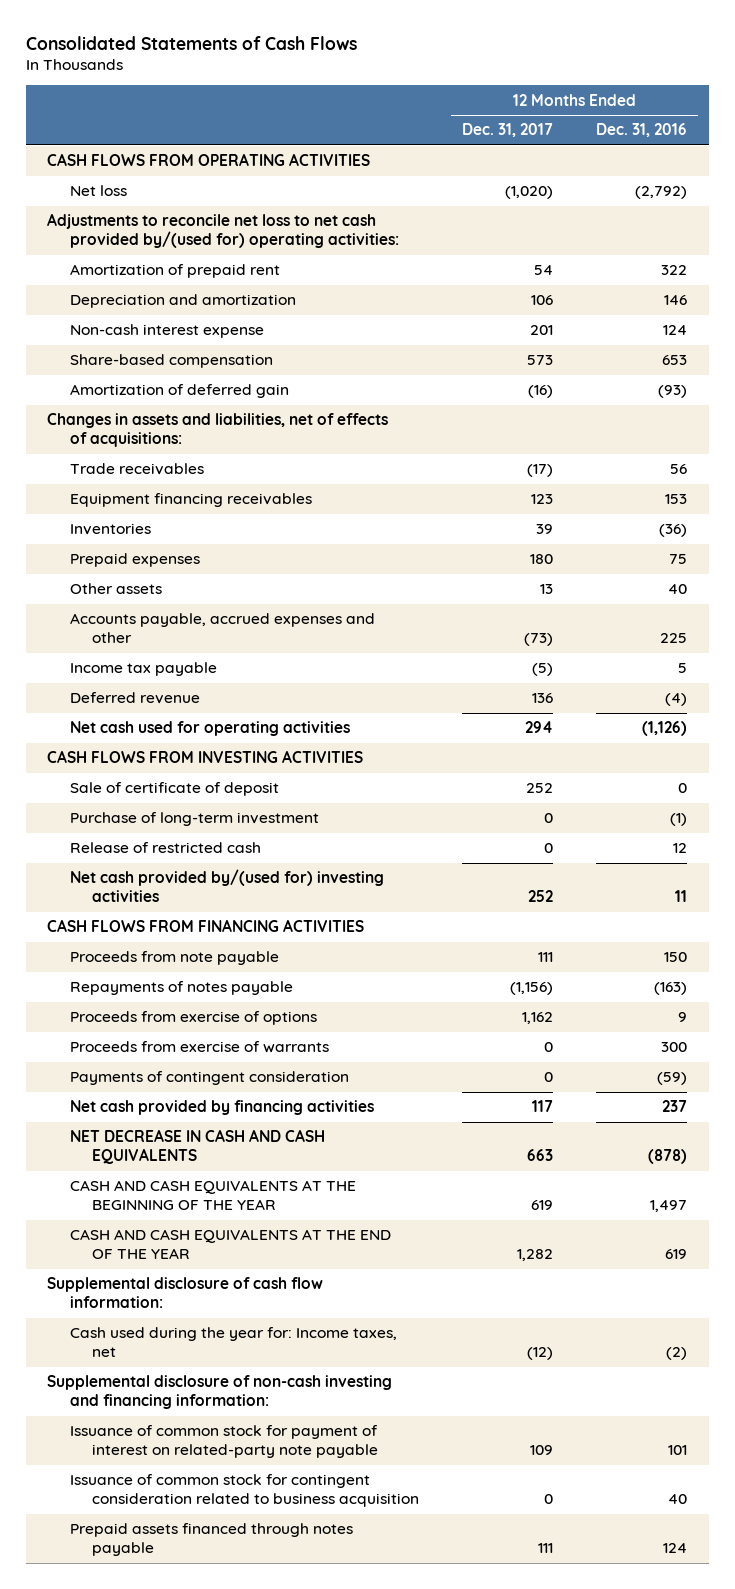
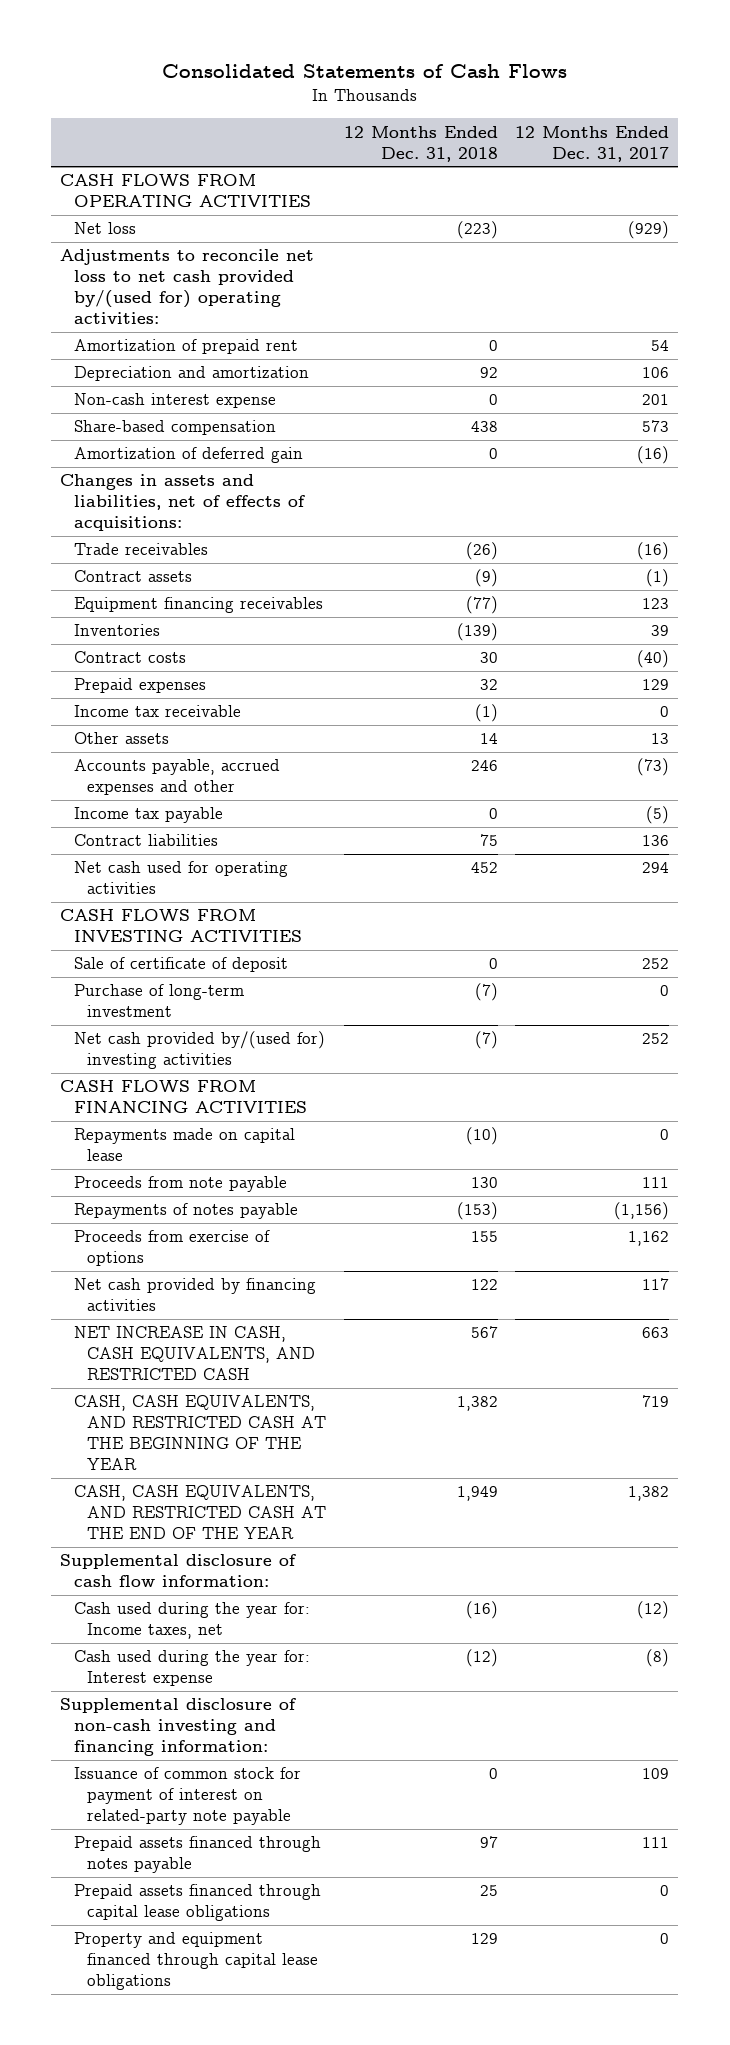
- | 12 Months Ended Dec. 31, 2017 | 12 Months Ended Dec. 31, 2016
+ | 12 Months Ended Dec. 31, 2018 | 12 Months Ended Dec. 31, 2017
- Net loss | (1,020) | (2,792)
+ Net loss | (223) | (929)
- Trade receivables | (17) | 56
+ Trade receivables | (26) | (16)
+ Contract assets | (9) | (1)
- Prepaid expenses | 180 | 75
+ Contract costs | 30 | (40)
+ Prepaid expenses | 32 | 129
+ Income tax receivable | (1) | 0
- Deferred revenue | 136 | (4)
+ Contract liabilities | 75 | 136
- Release of restricted cash | 0 | 12
+ Repayments made on capital lease | (10) | 0
- Proceeds from exercise of warrants | 0 | 300
- Payments of contingent consideration | 0 | (59)
- NET DECREASE IN CASH AND CASH EQUIVALENTS | 663 | (878)
- CASH AND CASH EQUIVALENTS AT THE BEGINNING OF THE YEAR | 619 | 1,497
- CASH AND CASH EQUIVALENTS AT THE END OF THE YEAR | 1,282 | 619
+ NET INCREASE IN CASH, CASH EQUIVALENTS, AND RESTRICTED CASH | 567 | 663
+ CASH, CASH EQUIVALENTS, AND RESTRICTED CASH AT THE BEGINNING OF THE YEAR | 1,382 | 719
+ CASH, CASH EQUIVALENTS, AND RESTRICTED CASH AT THE END OF THE YEAR | 1,949 | 1,382
+ Cash used during the year for: Interest expense | (12) | (8)
- Issuance of common stock for contingent consideration related to business acquisition | 0 | 40
+ Prepaid assets financed through capital lease obligations | 25 | 0
+ Property and equipment financed through capital lease obligations | 129 | 0

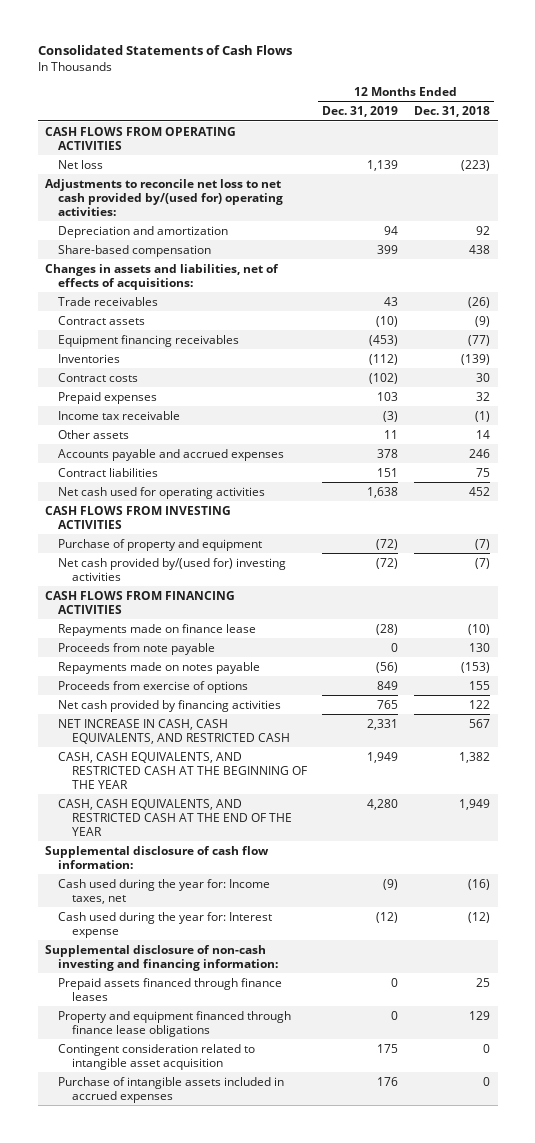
- | 12 Months Ended Dec. 31, 2018 | 12 Months Ended Dec. 31, 2017
+ | 12 Months Ended Dec. 31, 2019 | 12 Months Ended Dec. 31, 2018
- Amortization of prepaid rent | 0 | 54
- Non-cash interest expense | 0 | 201
- Amortization of deferred gain | 0 | (16)
- Accounts payable, accrued expenses and other | 246 | (73)
- Income tax payable | 0 | (5)
+ Accounts payable and accrued expenses | 378 | 246
- Sale of certificate of deposit | 0 | 252
- Purchase of long-term investment | (7) | 0
+ Purchase of property and equipment | (72) | (7)
- Repayments made on capital lease | (10) | 0
+ Repayments made on finance lease | (28) | (10)
- Repayments of notes payable | (153) | (1,156)
+ Repayments made on notes payable | (56) | (153)
- Issuance of common stock for payment of interest on related-party note payable | 0 | 109
- Prepaid assets financed through notes payable | 97 | 111
- Prepaid assets financed through capital lease obligations | 25 | 0
- Property and equipment financed through capital lease obligations | 129 | 0
+ Prepaid assets financed through finance leases | 0 | 25
+ Property and equipment financed through finance lease obligations | 0 | 129
+ Contingent consideration related to intangible asset acquisition | 175 | 0
+ Purchase of intangible assets included in accrued expenses | 176 | 0

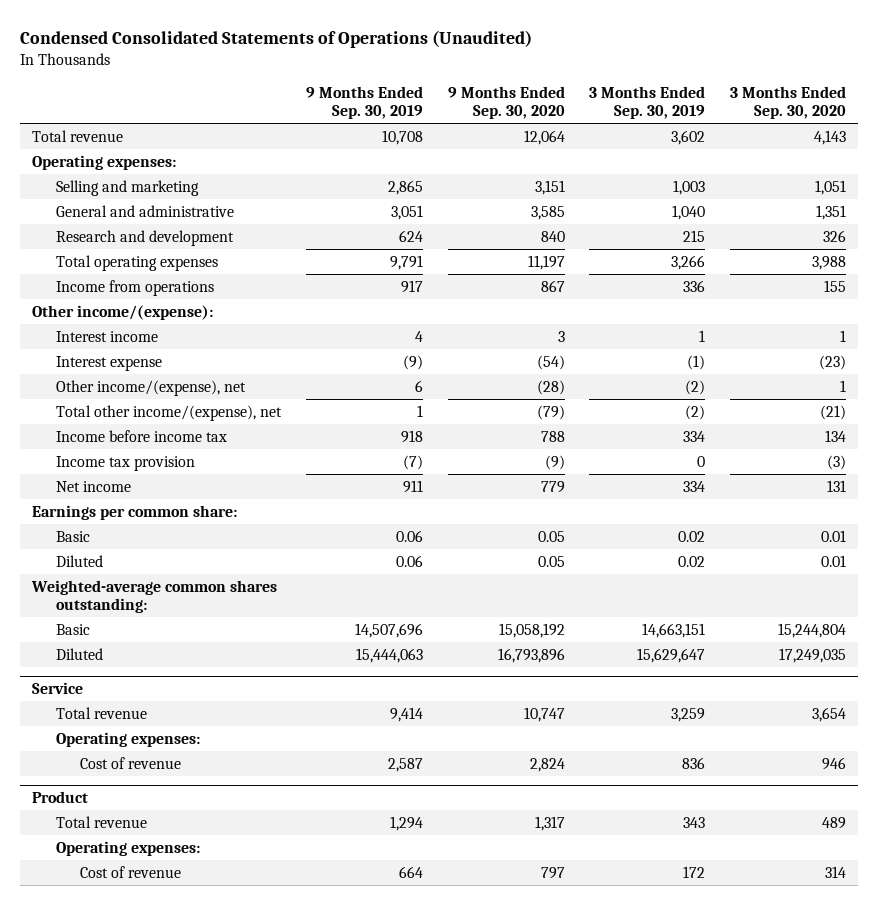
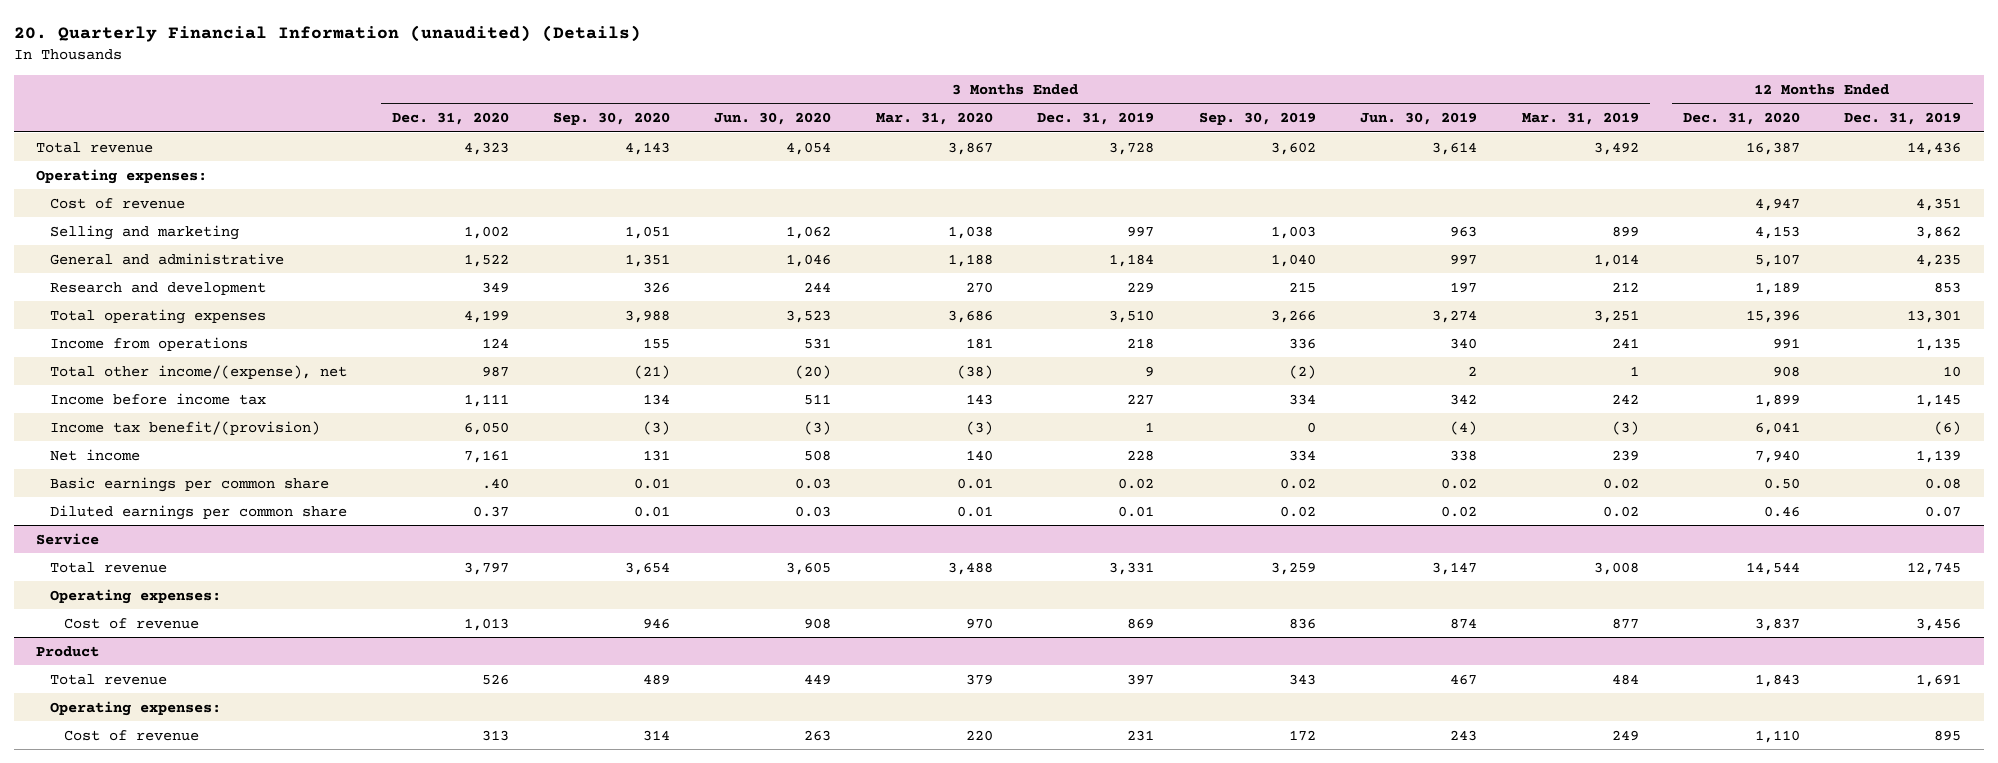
- Condensed Consolidated Statements of Operations (Unaudited)
+ 20. Quarterly Financial Information (unaudited) (Details)
- | 9 Months Ended Sep. 30, 2019 | 9 Months Ended Sep. 30, 2020 | 3 Months Ended Sep. 30, 2019 | 3 Months Ended Sep. 30, 2020
+ | 3 Months Ended Dec. 31, 2020 | 3 Months Ended Sep. 30, 2020 | 3 Months Ended Jun. 30, 2020 | 3 Months Ended Mar. 31, 2020 | 3 Months Ended Dec. 31, 2019 | 3 Months Ended Sep. 30, 2019 | 3 Months Ended Jun. 30, 2019 | 3 Months Ended Mar. 31, 2019 | 12 Months Ended Dec. 31, 2020 | 12 Months Ended Dec. 31, 2019
+ Cost of revenue | | | | | | | | | 4,947 | 4,351
- Other income/(expense):
- Interest income | 4 | 3 | 1 | 1
- Interest expense | (9) | (54) | (1) | (23)
- Other income/(expense), net | 6 | (28) | (2) | 1
- Income tax provision | (7) | (9) | 0 | (3)
+ Income tax benefit/(provision) | 6,050 | (3) | (3) | (3) | 1 | 0 | (4) | (3) | 6,041 | (6)
- Earnings per common share:
- Basic | 0.06 | 0.05 | 0.02 | 0.01
- Diluted | 0.06 | 0.05 | 0.02 | 0.01
- Weighted-average common shares outstanding:
- Basic | 14,507,696 | 15,058,192 | 14,663,151 | 15,244,804
- Diluted | 15,444,063 | 16,793,896 | 15,629,647 | 17,249,035
+ Basic earnings per common share | .40 | 0.01 | 0.03 | 0.01 | 0.02 | 0.02 | 0.02 | 0.02 | 0.50 | 0.08
+ Diluted earnings per common share | 0.37 | 0.01 | 0.03 | 0.01 | 0.01 | 0.02 | 0.02 | 0.02 | 0.46 | 0.07

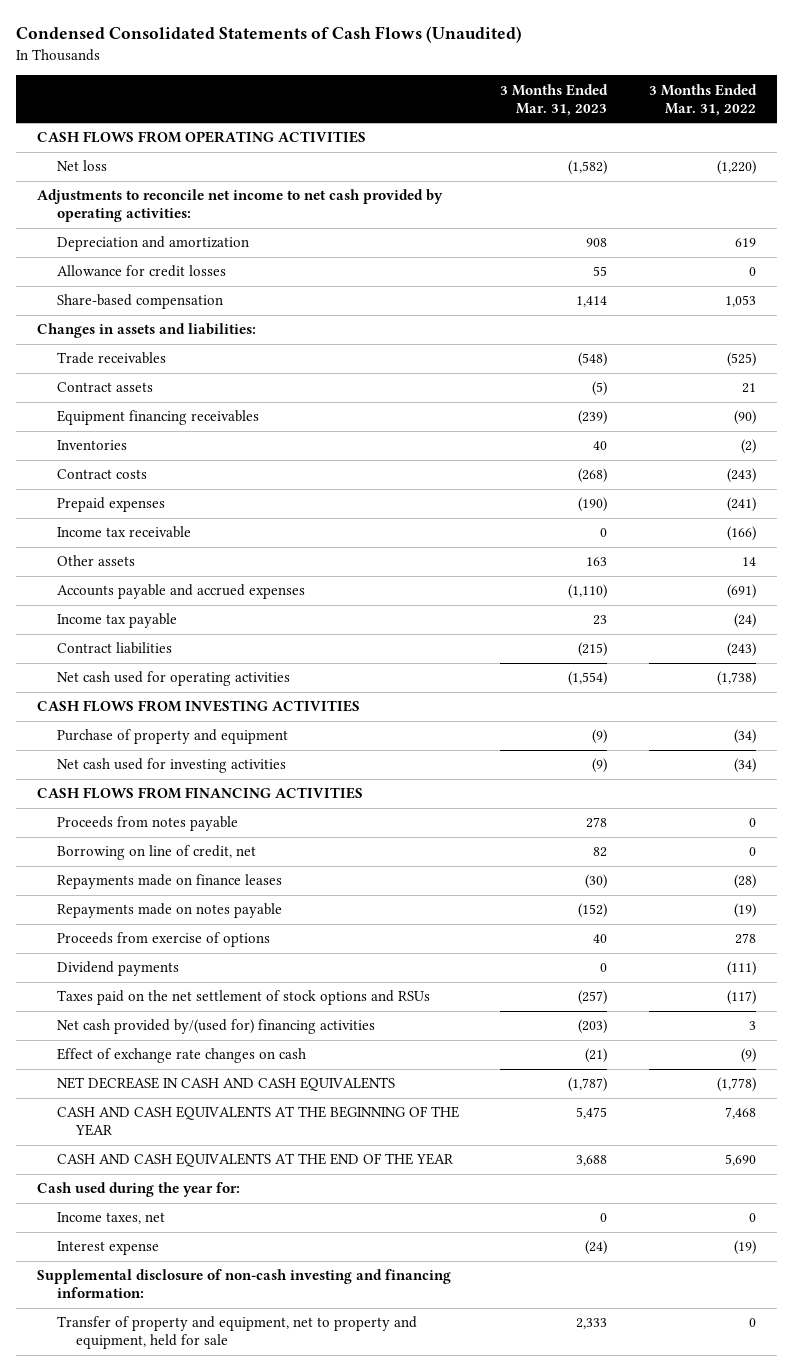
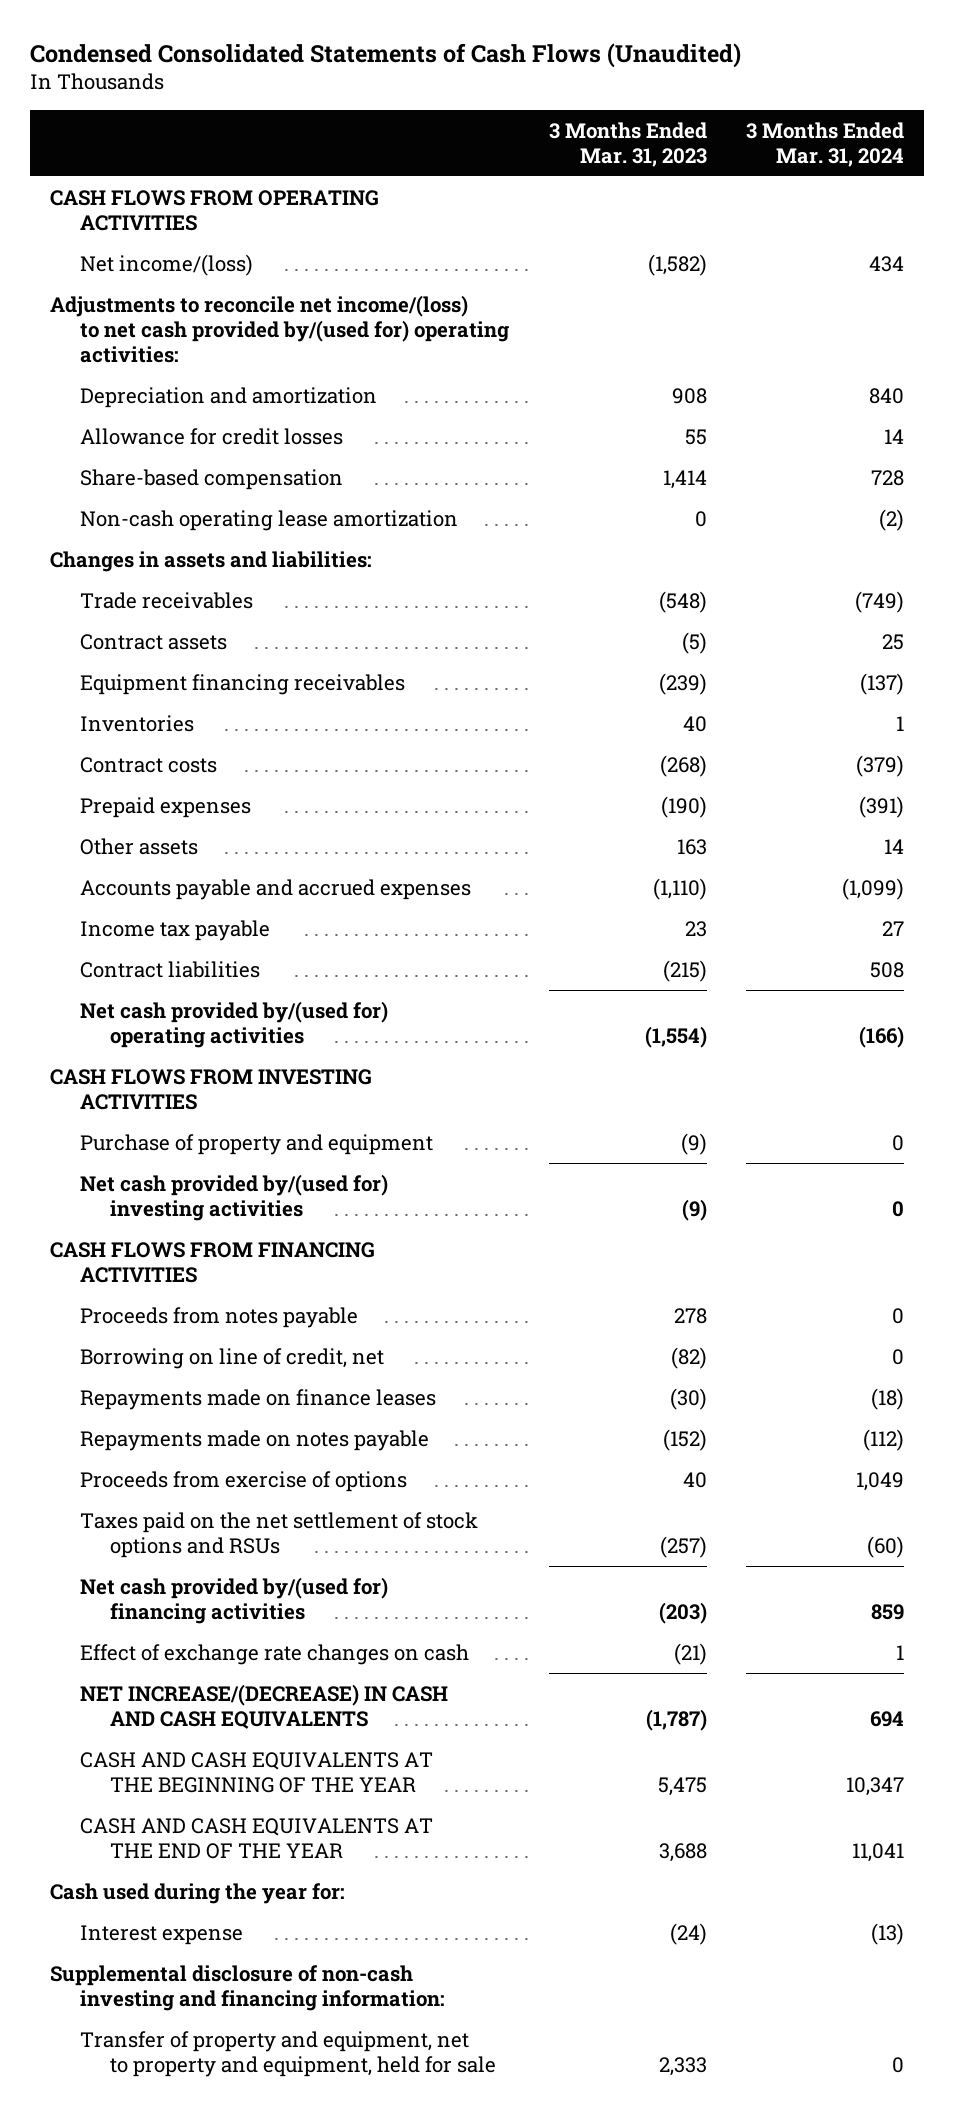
- | 3 Months Ended Mar. 31, 2023 | 3 Months Ended Mar. 31, 2022
+ | 3 Months Ended Mar. 31, 2023 | 3 Months Ended Mar. 31, 2024
- Net loss | (1,582) | (1,220)
- Adjustments to reconcile net income to net cash provided by operating activities:
+ Net income/(loss) | (1,582) | 434
+ Adjustments to reconcile net income/(loss) to net cash provided by/(used for) operating activities:
+ Non-cash operating lease amortization | 0 | (2)
- Income tax receivable | 0 | (166)
- Net cash used for operating activities | (1,554) | (1,738)
+ Net cash provided by/(used for) operating activities | (1,554) | (166)
- Net cash used for investing activities | (9) | (34)
+ Net cash provided by/(used for) investing activities | (9) | 0
- Borrowing on line of credit, net | 82 | 0
+ Borrowing on line of credit, net | (82) | 0
- Dividend payments | 0 | (111)
- NET DECREASE IN CASH AND CASH EQUIVALENTS | (1,787) | (1,778)
+ NET INCREASE/(DECREASE) IN CASH AND CASH EQUIVALENTS | (1,787) | 694
- Income taxes, net | 0 | 0

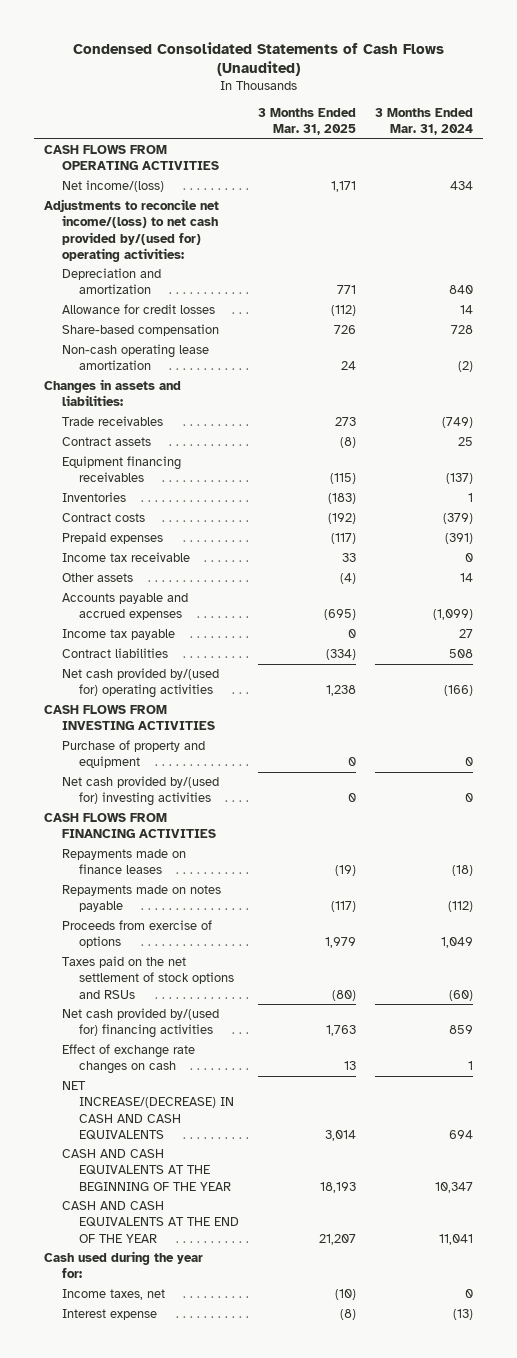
- | 3 Months Ended Mar. 31, 2023 | 3 Months Ended Mar. 31, 2024
+ | 3 Months Ended Mar. 31, 2025 | 3 Months Ended Mar. 31, 2024
+ Income tax receivable | 33 | 0
- Proceeds from notes payable | 278 | 0
- Borrowing on line of credit, net | (82) | 0
+ Income taxes, net | (10) | 0
- Supplemental disclosure of non-cash investing and financing information:
- Transfer of property and equipment, net to property and equipment, held for sale | 2,333 | 0

